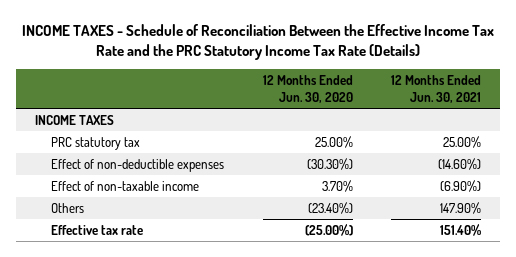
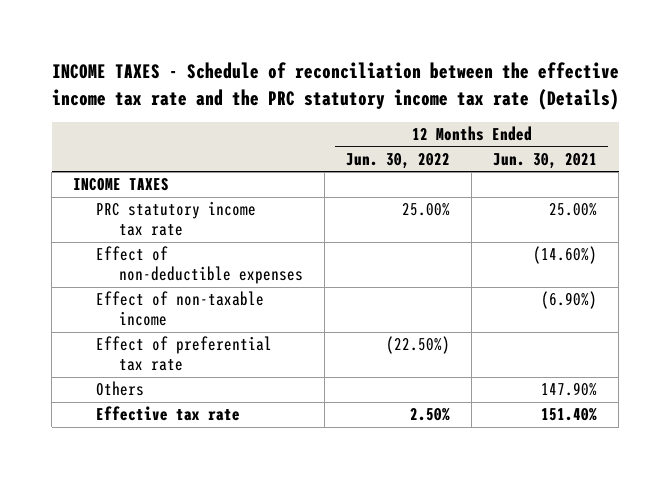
- INCOME TAXES - Schedule of Reconciliation Between the Effective Income Tax Rate and the PRC Statutory Income Tax Rate (Details)
+ INCOME TAXES - Schedule of reconciliation between the effective income tax rate and the PRC statutory income tax rate (Details)
- | 12 Months Ended Jun. 30, 2020 | 12 Months Ended Jun. 30, 2021
+ | 12 Months Ended Jun. 30, 2022 | 12 Months Ended Jun. 30, 2021
- PRC statutory tax | 25.00% | 25.00%
+ PRC statutory income tax rate | 25.00% | 25.00%
+ Effect of preferential tax rate | (22.50%) |

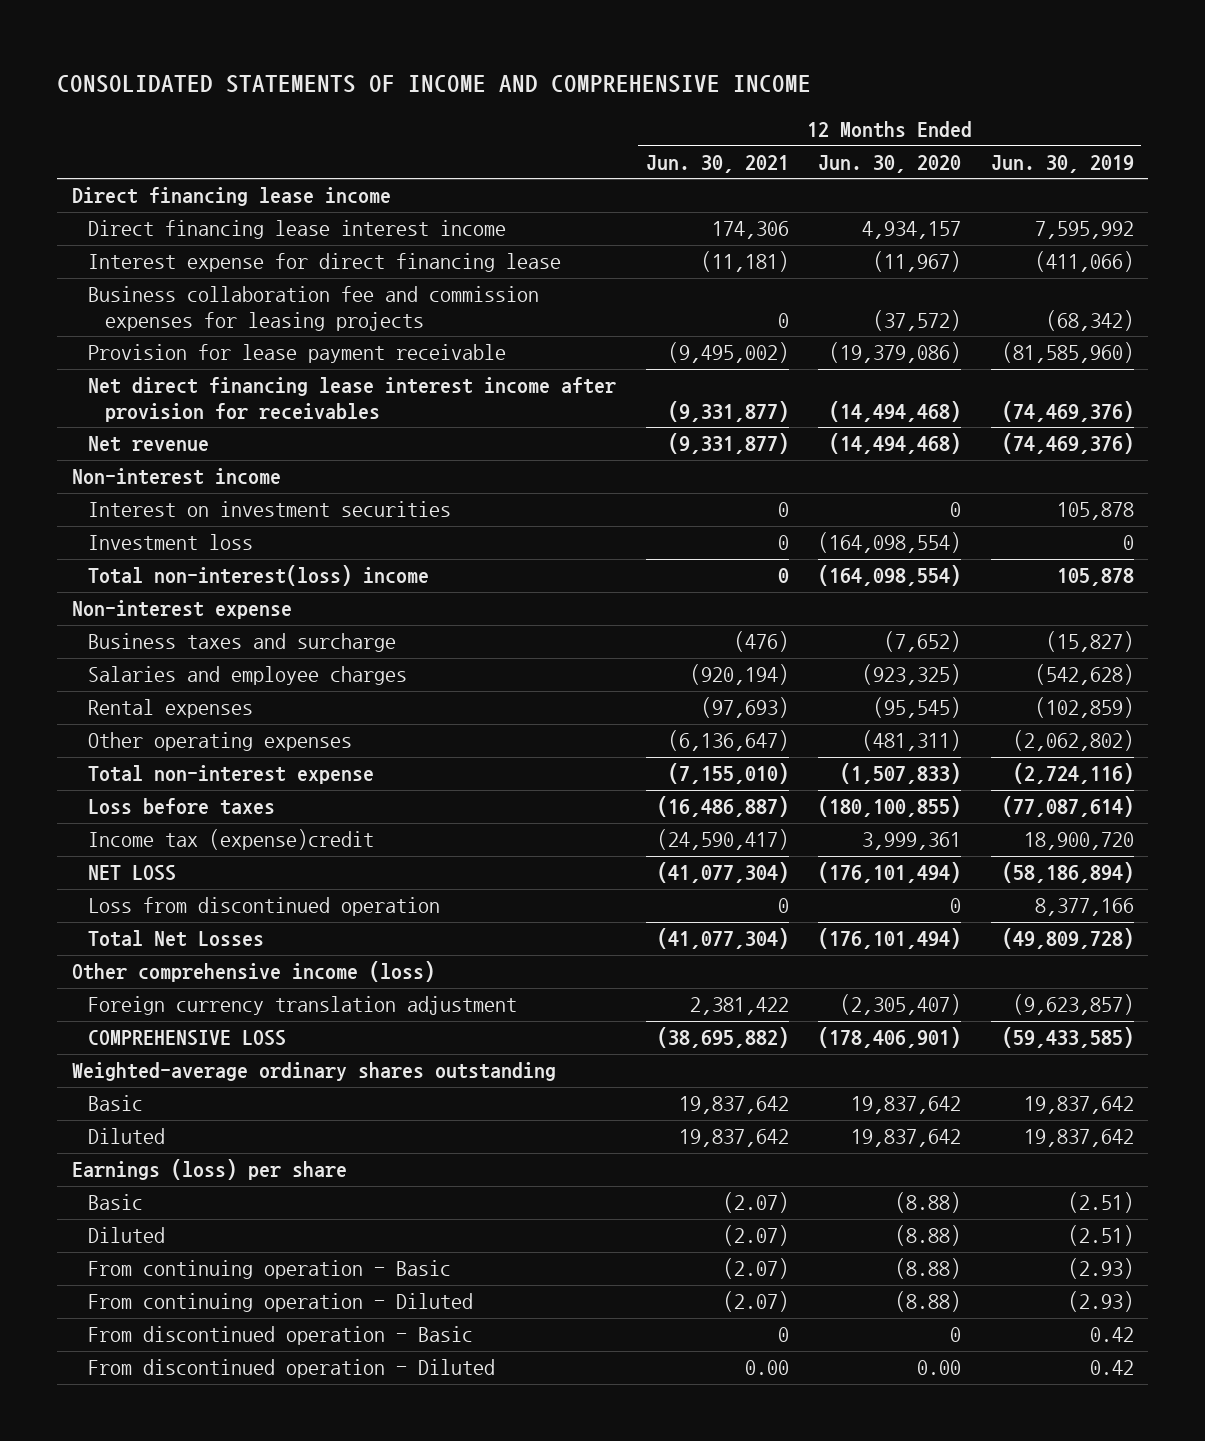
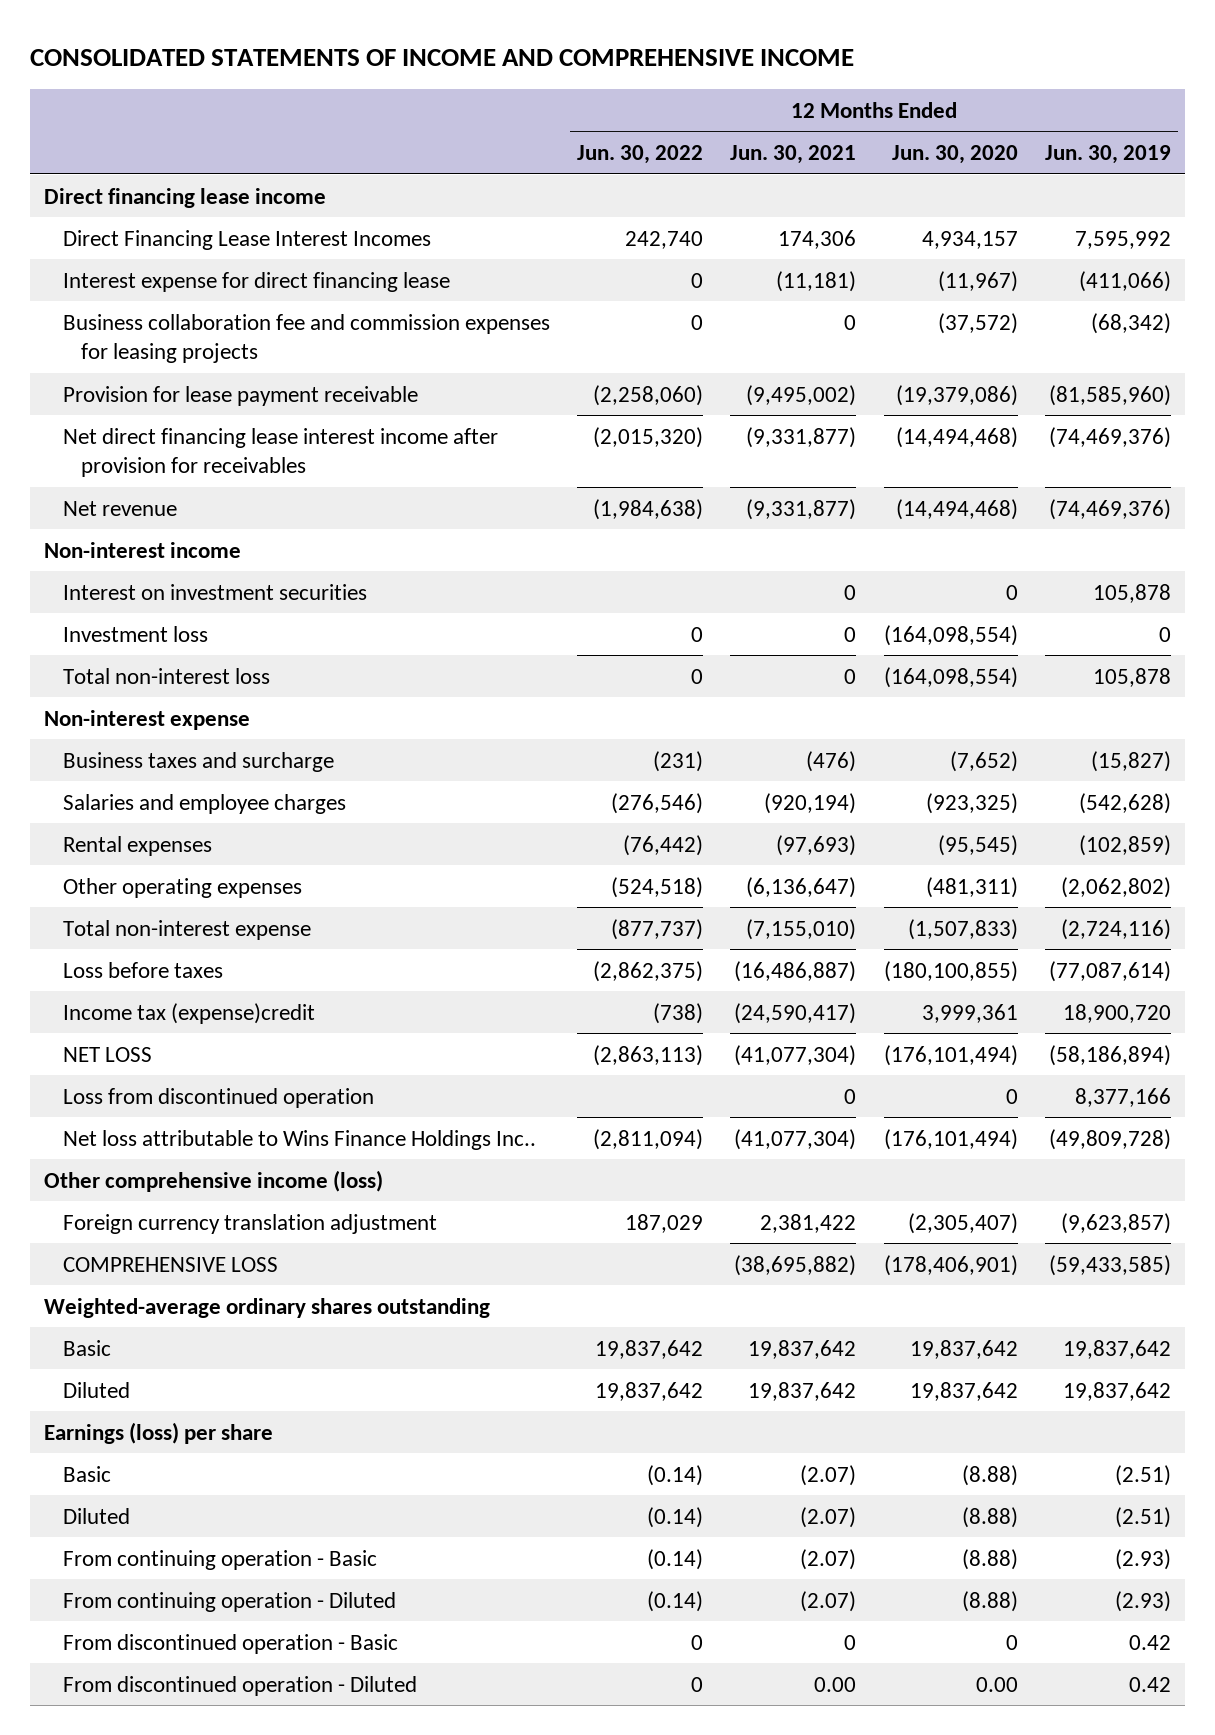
- | 12 Months Ended Jun. 30, 2021 | 12 Months Ended Jun. 30, 2020 | 12 Months Ended Jun. 30, 2019
+ | 12 Months Ended Jun. 30, 2022 | 12 Months Ended Jun. 30, 2021 | 12 Months Ended Jun. 30, 2020 | 12 Months Ended Jun. 30, 2019
- Direct financing lease interest income | 174,306 | 4,934,157 | 7,595,992
+ Direct Financing Lease Interest Incomes | 242,740 | 174,306 | 4,934,157 | 7,595,992
- Total non-interest(loss) income | 0 | (164,098,554) | 105,878
+ Total non-interest loss | 0 | 0 | (164,098,554) | 105,878
- Total Net Losses | (41,077,304) | (176,101,494) | (49,809,728)
+ Net loss attributable to Wins Finance Holdings Inc.. | (2,811,094) | (41,077,304) | (176,101,494) | (49,809,728)

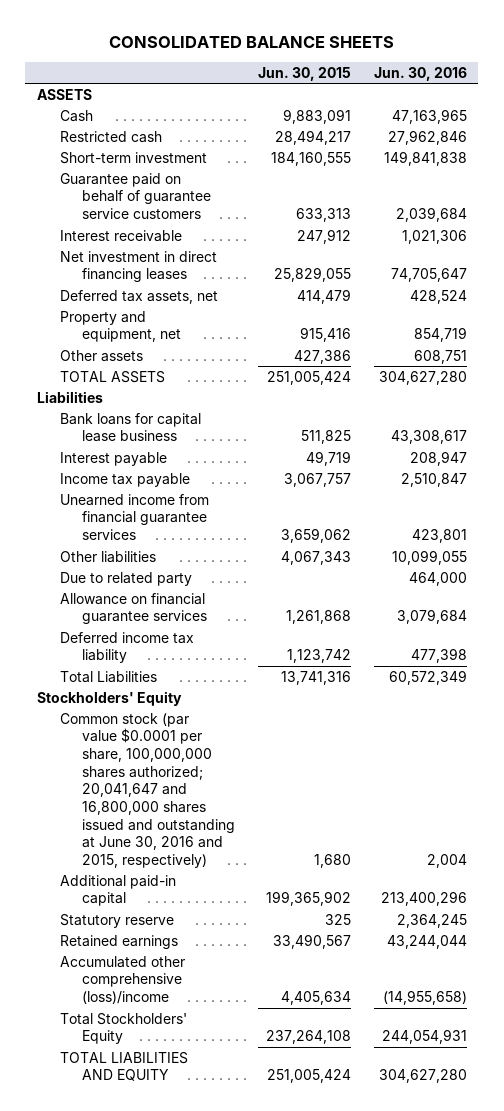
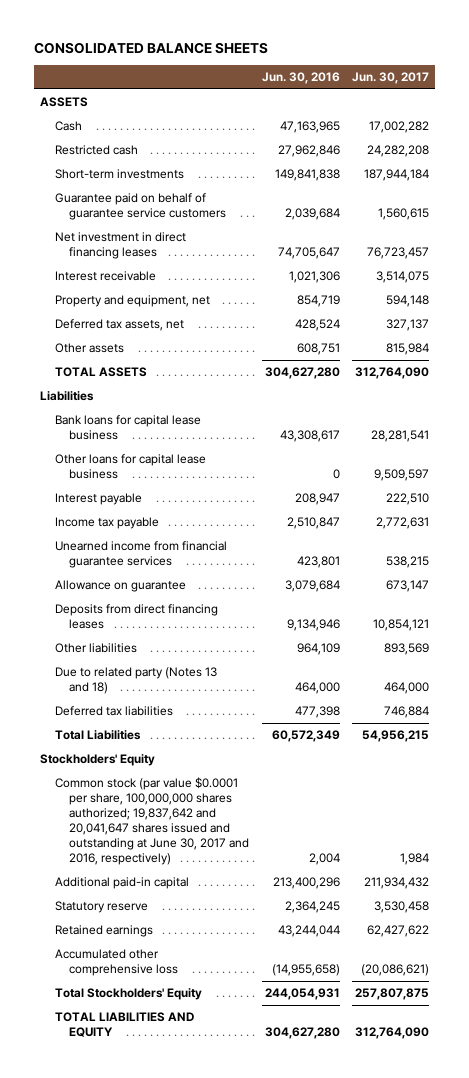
- | Jun. 30, 2015 | Jun. 30, 2016
+ | Jun. 30, 2016 | Jun. 30, 2017
- Short-term investment | 184,160,555 | 149,841,838
+ Short-term investments | 149,841,838 | 187,944,184
moved down: Interest receivable | 1,021,306 | 3,514,075
moved down: Deferred tax assets, net | 428,524 | 327,137
+ Other loans for capital lease business | 0 | 9,509,597
- Other liabilities | 4,067,343 | 10,099,055
- Due to related party | | 464,000
- Allowance on financial guarantee services | 1,261,868 | 3,079,684
- Deferred income tax liability | 1,123,742 | 477,398
+ Allowance on guarantee | 3,079,684 | 673,147
+ Deposits from direct financing leases | 9,134,946 | 10,854,121
+ Other liabilities | 964,109 | 893,569
+ Due to related party (Notes 13 and 18) | 464,000 | 464,000
+ Deferred tax liabilities | 477,398 | 746,884
- Common stock (par value $0.0001 per share, 100,000,000 shares authorized; 20,041,647 and 16,800,000 shares issued and outstanding at June 30, 2016 and 2015, respectively) | 1,680 | 2,004
+ Common stock (par value $0.0001 per share, 100,000,000 shares authorized; 19,837,642 and 20,041,647 shares issued and outstanding at June 30, 2017 and 2016, respectively) | 2,004 | 1,984
- Accumulated other comprehensive (loss)/income | 4,405,634 | (14,955,658)
+ Accumulated other comprehensive loss | (14,955,658) | (20,086,621)

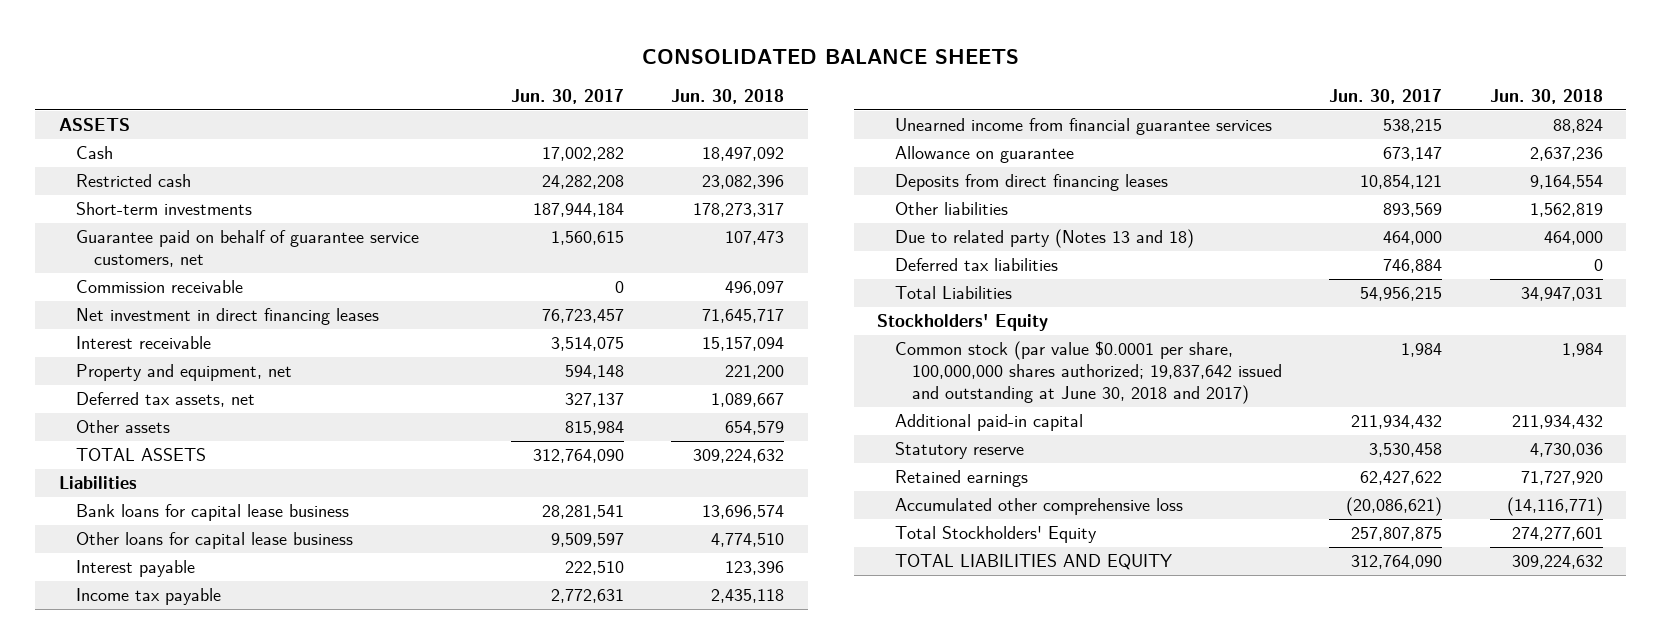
- | Jun. 30, 2016 | Jun. 30, 2017
+ | Jun. 30, 2017 | Jun. 30, 2018
- Guarantee paid on behalf of guarantee service customers | 2,039,684 | 1,560,615
+ Guarantee paid on behalf of guarantee service customers, net | 1,560,615 | 107,473
+ Commission receivable | 0 | 496,097
- Common stock (par value $0.0001 per share, 100,000,000 shares authorized; 19,837,642 and 20,041,647 shares issued and outstanding at June 30, 2017 and 2016, respectively) | 2,004 | 1,984
+ Common stock (par value $0.0001 per share, 100,000,000 shares authorized; 19,837,642 issued and outstanding at June 30, 2018 and 2017) | 1,984 | 1,984

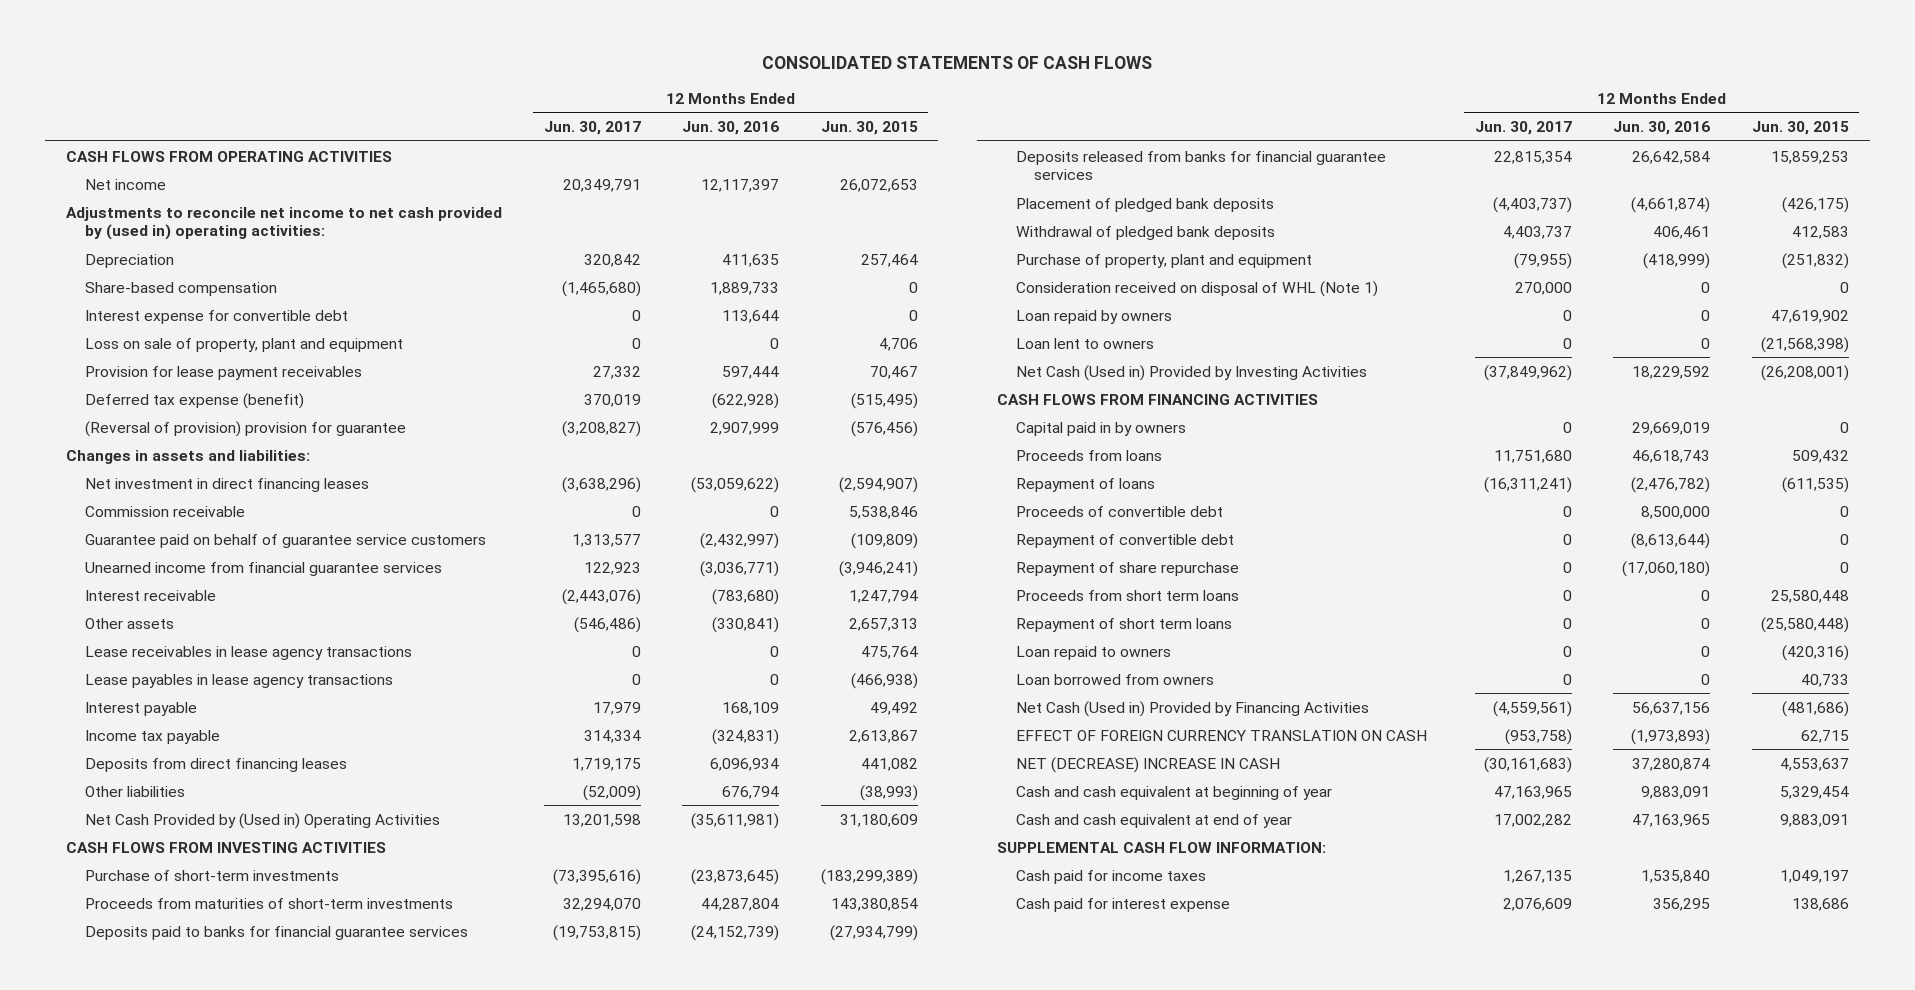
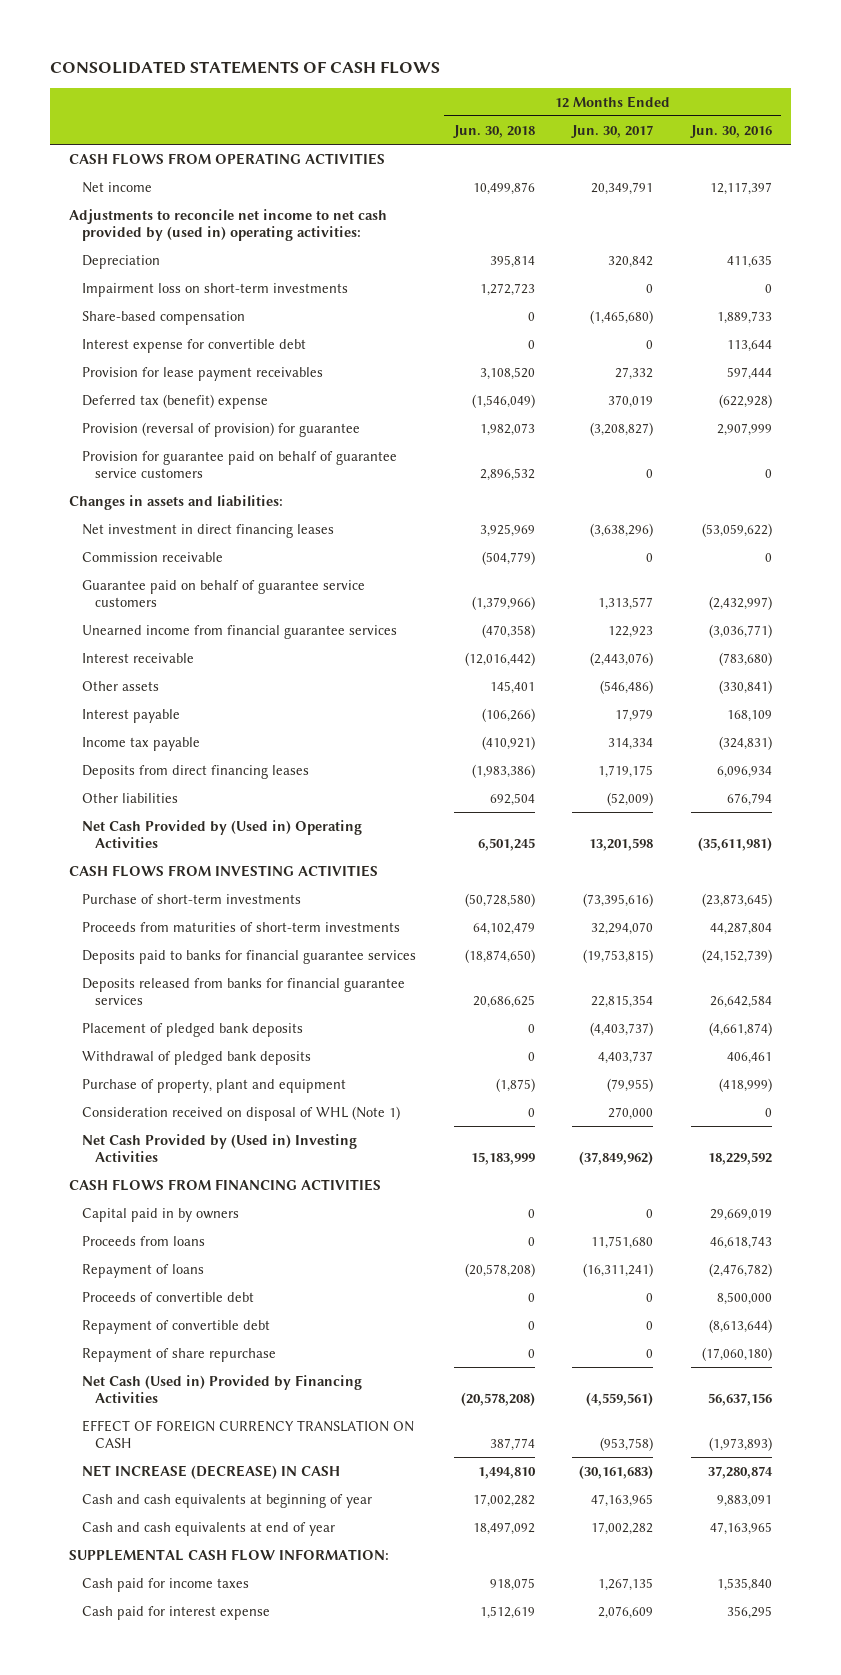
- | 12 Months Ended Jun. 30, 2017 | 12 Months Ended Jun. 30, 2016 | 12 Months Ended Jun. 30, 2015
+ | 12 Months Ended Jun. 30, 2018 | 12 Months Ended Jun. 30, 2017 | 12 Months Ended Jun. 30, 2016
+ Impairment loss on short-term investments | 1,272,723 | 0 | 0
- Loss on sale of property, plant and equipment | 0 | 0 | 4,706
- Deferred tax expense (benefit) | 370,019 | (622,928) | (515,495)
- (Reversal of provision) provision for guarantee | (3,208,827) | 2,907,999 | (576,456)
+ Deferred tax (benefit) expense | (1,546,049) | 370,019 | (622,928)
+ Provision (reversal of provision) for guarantee | 1,982,073 | (3,208,827) | 2,907,999
+ Provision for guarantee paid on behalf of guarantee service customers | 2,896,532 | 0 | 0
- Lease receivables in lease agency transactions | 0 | 0 | 475,764
- Lease payables in lease agency transactions | 0 | 0 | (466,938)
- Loan repaid by owners | 0 | 0 | 47,619,902
- Loan lent to owners | 0 | 0 | (21,568,398)
- Net Cash (Used in) Provided by Investing Activities | (37,849,962) | 18,229,592 | (26,208,001)
+ Net Cash Provided by (Used in) Investing Activities | 15,183,999 | (37,849,962) | 18,229,592
- Proceeds from short term loans | 0 | 0 | 25,580,448
- Repayment of short term loans | 0 | 0 | (25,580,448)
- Loan repaid to owners | 0 | 0 | (420,316)
- Loan borrowed from owners | 0 | 0 | 40,733
- NET (DECREASE) INCREASE IN CASH | (30,161,683) | 37,280,874 | 4,553,637
- Cash and cash equivalent at beginning of year | 47,163,965 | 9,883,091 | 5,329,454
- Cash and cash equivalent at end of year | 17,002,282 | 47,163,965 | 9,883,091
+ NET INCREASE (DECREASE) IN CASH | 1,494,810 | (30,161,683) | 37,280,874
+ Cash and cash equivalents at beginning of year | 17,002,282 | 47,163,965 | 9,883,091
+ Cash and cash equivalents at end of year | 18,497,092 | 17,002,282 | 47,163,965

